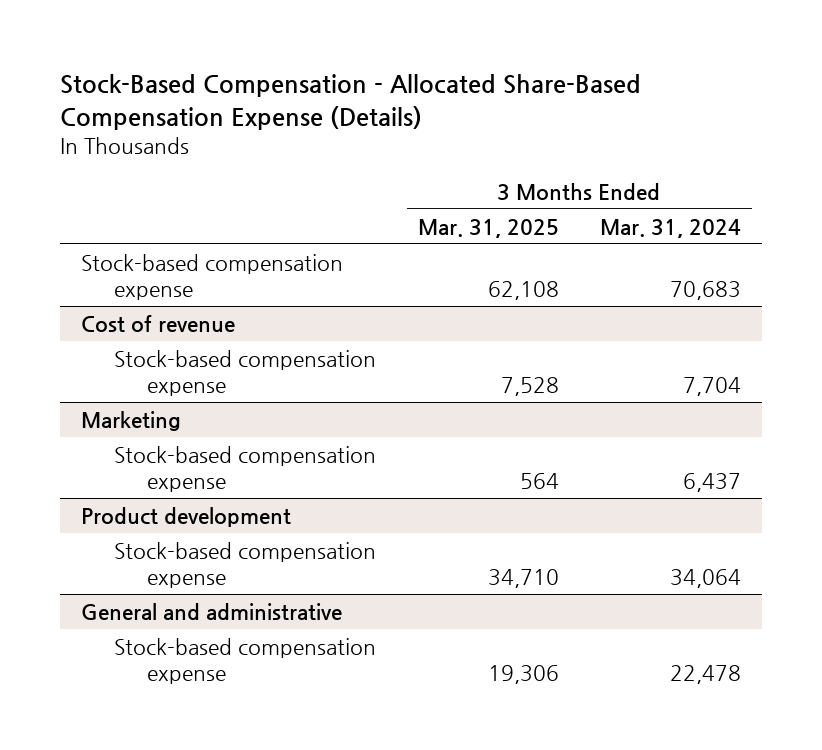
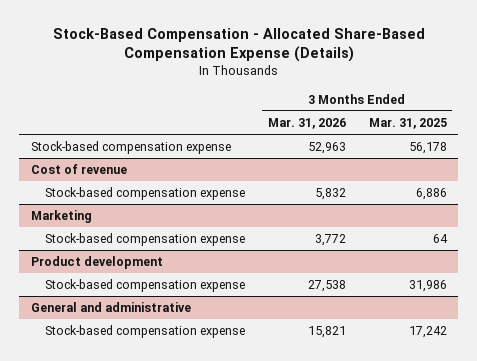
- | 3 Months Ended Mar. 31, 2025 | 3 Months Ended Mar. 31, 2024
+ | 3 Months Ended Mar. 31, 2026 | 3 Months Ended Mar. 31, 2025
- Stock-based compensation expense | 62,108 | 70,683
+ Stock-based compensation expense | 52,963 | 56,178
@ Cost of revenue
- Stock-based compensation expense | 7,528 | 7,704
+ Stock-based compensation expense | 5,832 | 6,886
@ Marketing
- Stock-based compensation expense | 564 | 6,437
+ Stock-based compensation expense | 3,772 | 64
@ Product development
- Stock-based compensation expense | 34,710 | 34,064
+ Stock-based compensation expense | 27,538 | 31,986
@ General and administrative
- Stock-based compensation expense | 19,306 | 22,478
+ Stock-based compensation expense | 15,821 | 17,242

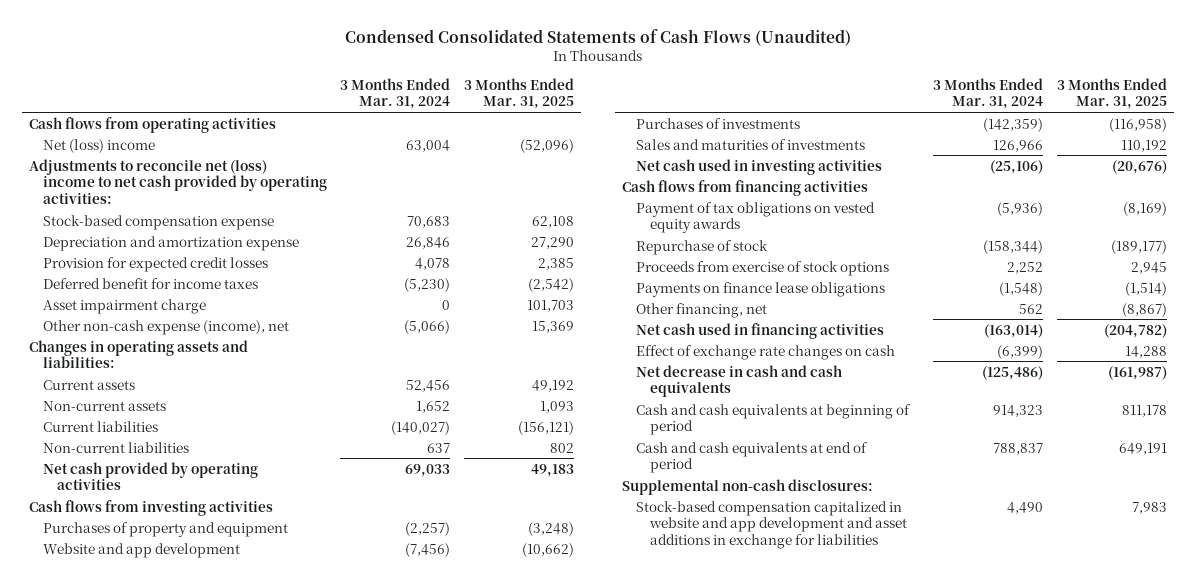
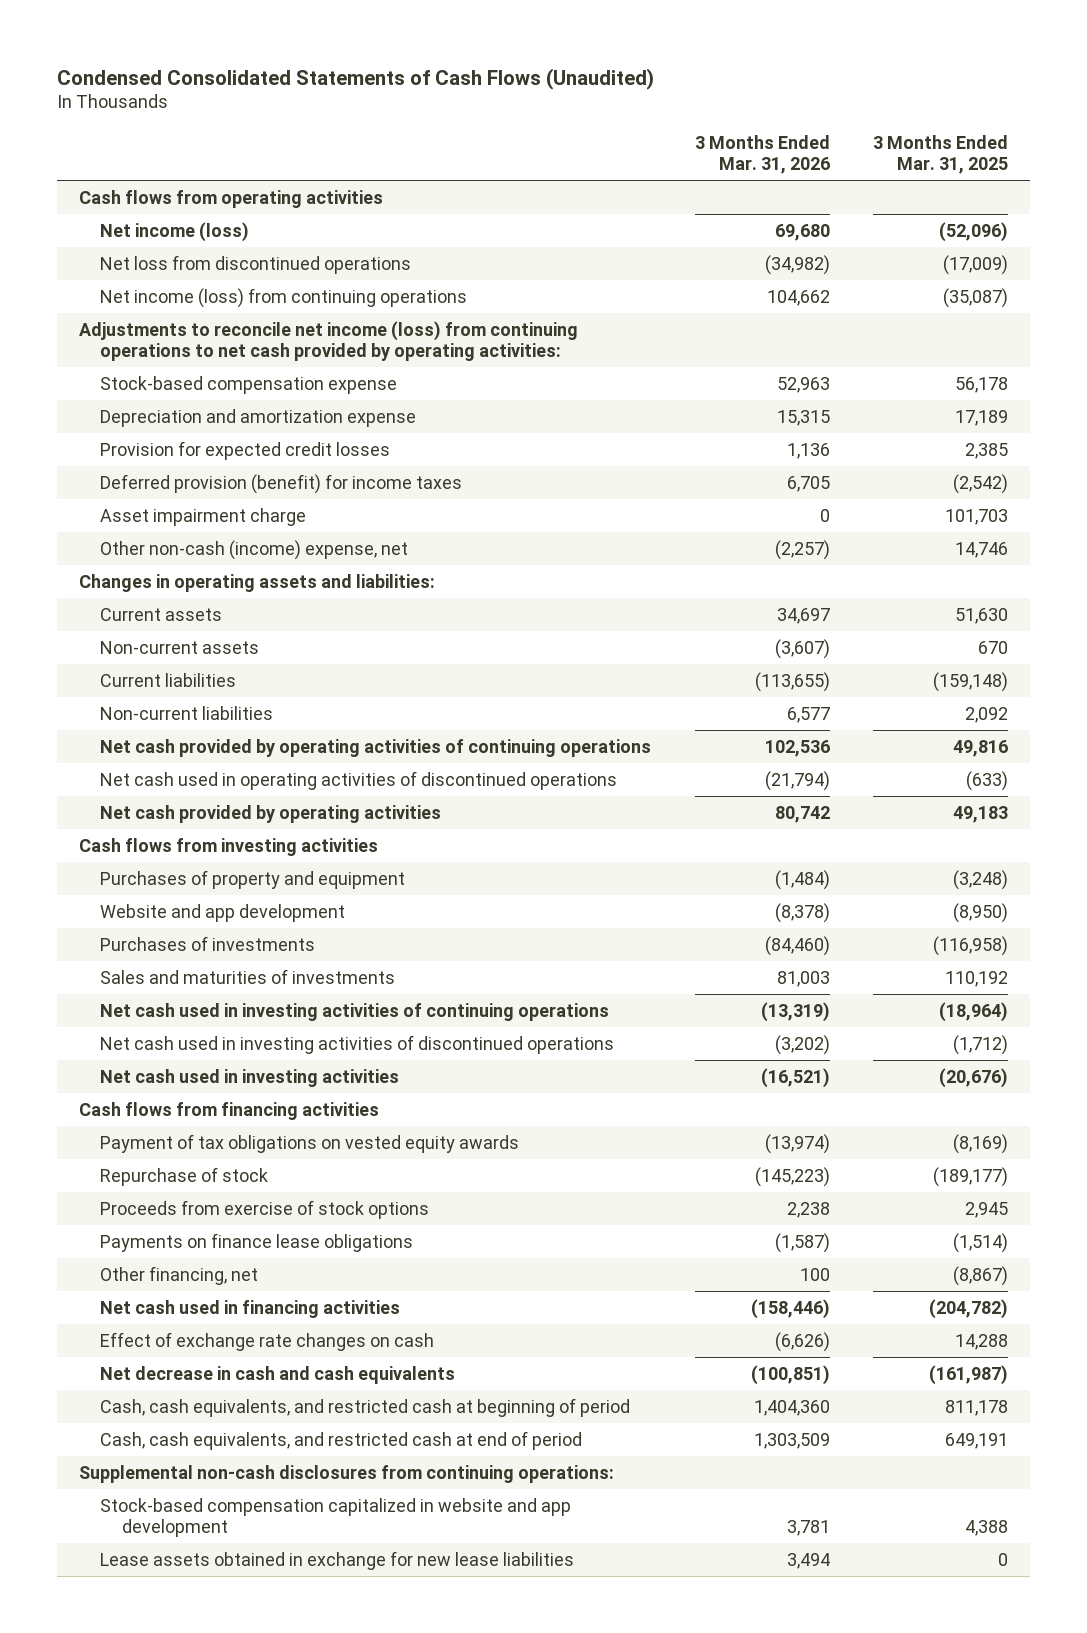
- | 3 Months Ended Mar. 31, 2024 | 3 Months Ended Mar. 31, 2025
+ | 3 Months Ended Mar. 31, 2026 | 3 Months Ended Mar. 31, 2025
- Net (loss) income | 63,004 | (52,096)
- Adjustments to reconcile net (loss) income to net cash provided by operating activities:
- Stock-based compensation expense | 70,683 | 62,108
- Depreciation and amortization expense | 26,846 | 27,290
+ Net income (loss) | 69,680 | (52,096)
+ Net loss from discontinued operations | (34,982) | (17,009)
+ Net income (loss) from continuing operations | 104,662 | (35,087)
+ Adjustments to reconcile net income (loss) from continuing operations to net cash provided by operating activities:
+ Stock-based compensation expense | 52,963 | 56,178
+ Depreciation and amortization expense | 15,315 | 17,189
- Deferred benefit for income taxes | (5,230) | (2,542)
+ Deferred provision (benefit) for income taxes | 6,705 | (2,542)
- Other non-cash expense (income), net | (5,066) | 15,369
+ Other non-cash (income) expense, net | (2,257) | 14,746
- Current assets | 52,456 | 49,192
- Non-current assets | 1,652 | 1,093
- Current liabilities | (140,027) | (156,121)
- Non-current liabilities | 637 | 802
+ Current assets | 34,697 | 51,630
+ Non-current assets | (3,607) | 670
+ Current liabilities | (113,655) | (159,148)
+ Non-current liabilities | 6,577 | 2,092
+ Net cash provided by operating activities of continuing operations | 102,536 | 49,816
+ Net cash used in operating activities of discontinued operations | (21,794) | (633)
- Website and app development | (7,456) | (10,662)
+ Website and app development | (8,378) | (8,950)
+ Net cash used in investing activities of continuing operations | (13,319) | (18,964)
+ Net cash used in investing activities of discontinued operations | (3,202) | (1,712)
- Cash and cash equivalents at beginning of period | 914,323 | 811,178
- Cash and cash equivalents at end of period | 788,837 | 649,191
- Supplemental non-cash disclosures:
- Stock-based compensation capitalized in website and app development and asset additions in exchange for liabilities | 4,490 | 7,983
+ Cash, cash equivalents, and restricted cash at beginning of period | 1,404,360 | 811,178
+ Cash, cash equivalents, and restricted cash at end of period | 1,303,509 | 649,191
+ Supplemental non-cash disclosures from continuing operations:
+ Stock-based compensation capitalized in website and app development | 3,781 | 4,388
+ Lease assets obtained in exchange for new lease liabilities | 3,494 | 0

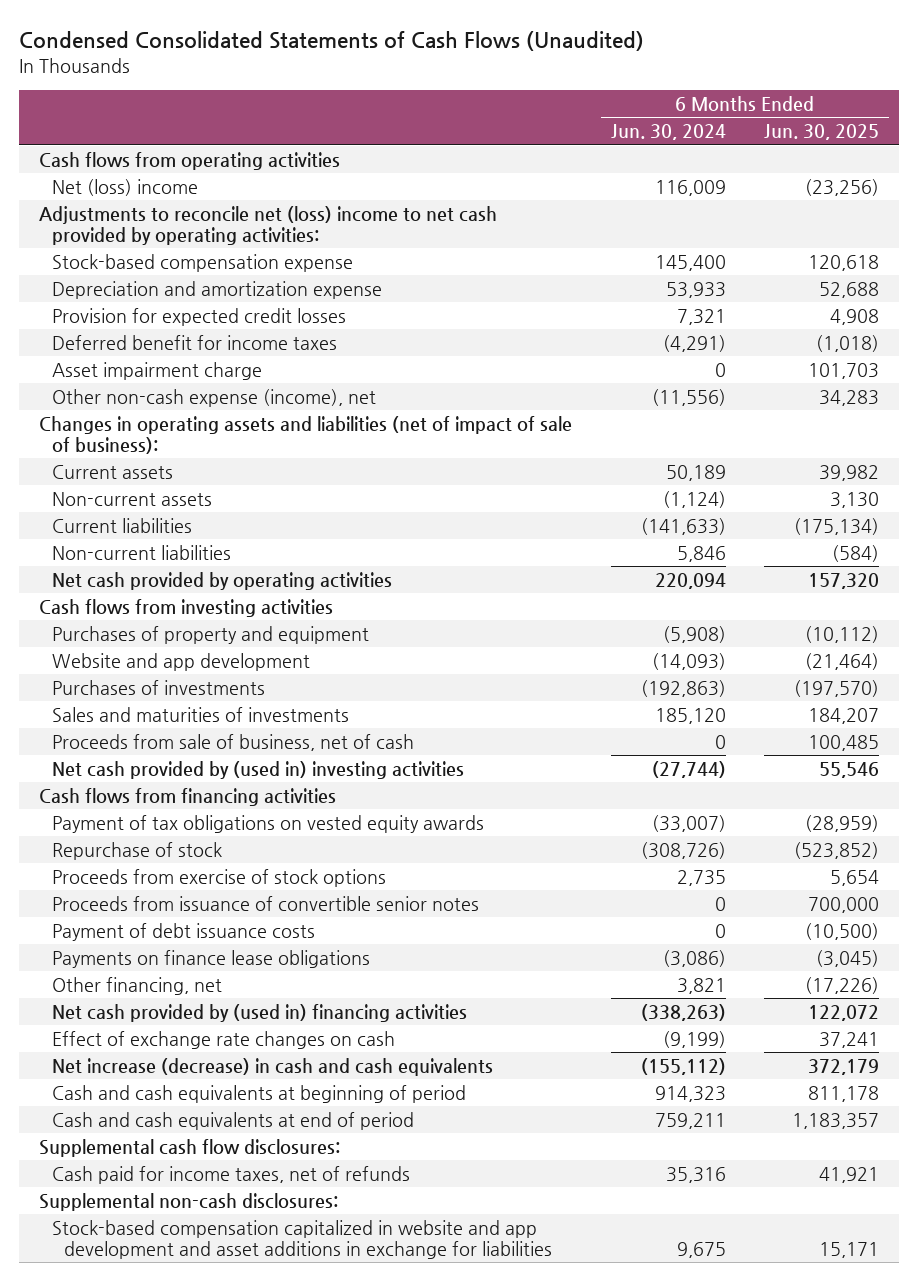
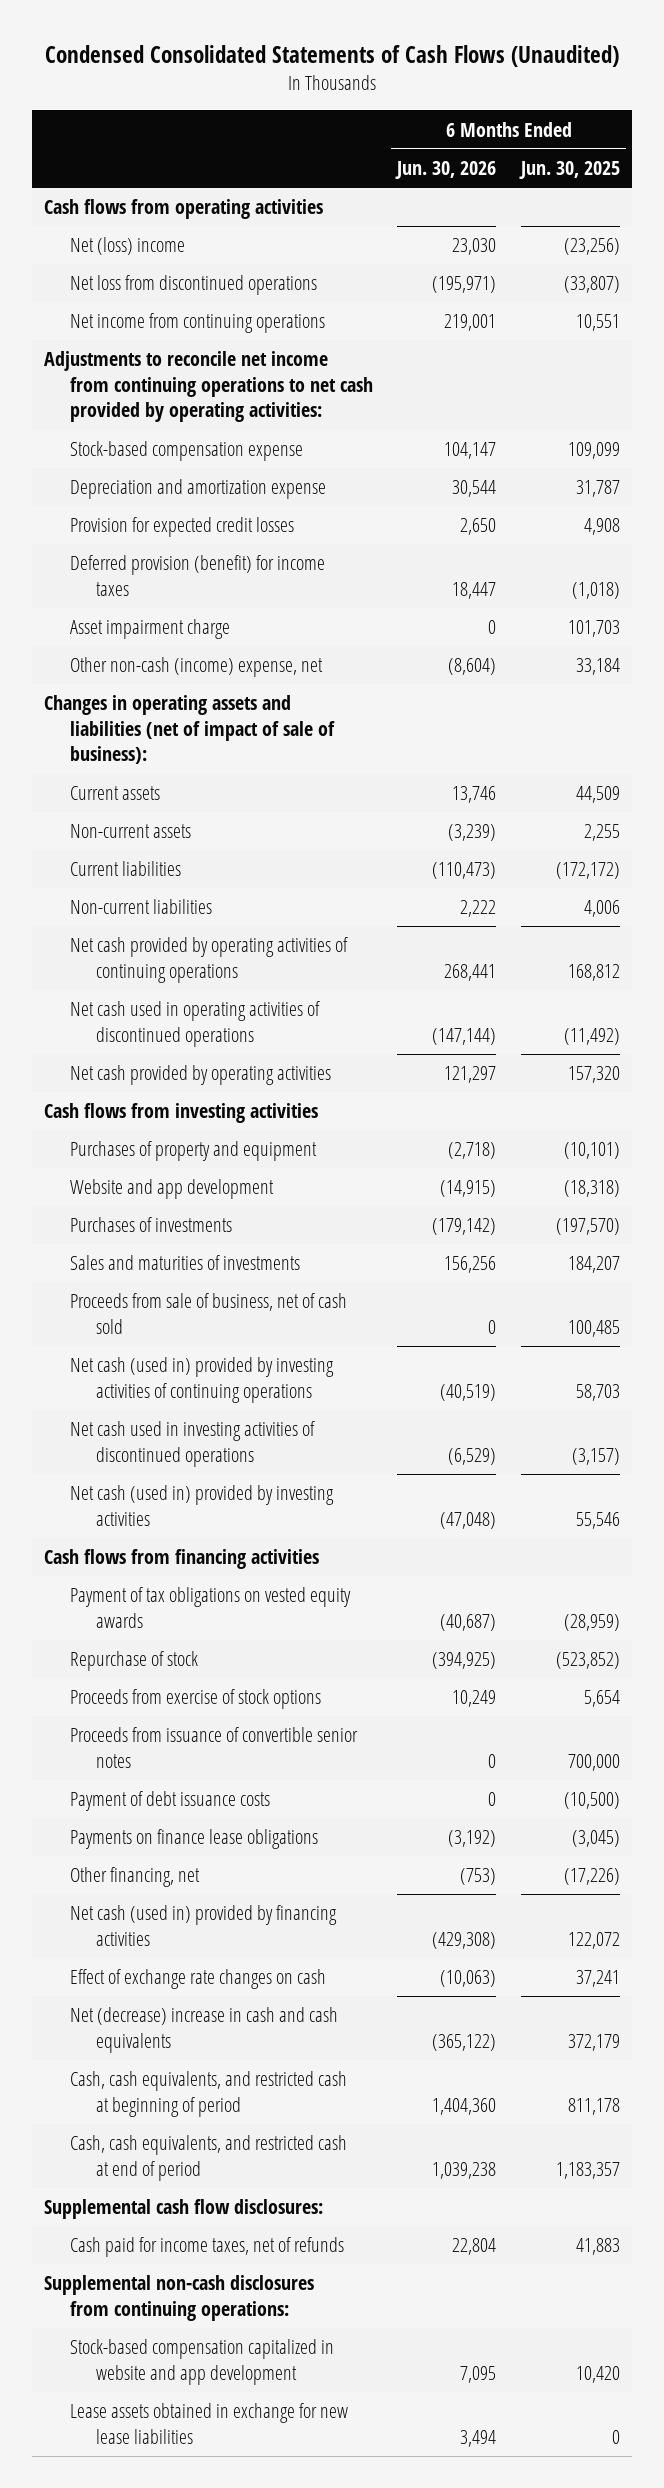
- | 6 Months Ended Jun. 30, 2024 | 6 Months Ended Jun. 30, 2025
+ | 6 Months Ended Jun. 30, 2026 | 6 Months Ended Jun. 30, 2025
- Adjustments to reconcile net (loss) income to net cash provided by operating activities:
- Stock-based compensation expense | 145,400 | 120,618
- Depreciation and amortization expense | 53,933 | 52,688
+ Net loss from discontinued operations | (195,971) | (33,807)
+ Net income from continuing operations | 219,001 | 10,551
+ Adjustments to reconcile net income from continuing operations to net cash provided by operating activities:
+ Stock-based compensation expense | 104,147 | 109,099
+ Depreciation and amortization expense | 30,544 | 31,787
- Deferred benefit for income taxes | (4,291) | (1,018)
+ Deferred provision (benefit) for income taxes | 18,447 | (1,018)
- Other non-cash expense (income), net | (11,556) | 34,283
+ Other non-cash (income) expense, net | (8,604) | 33,184
- Current assets | 50,189 | 39,982
- Non-current assets | (1,124) | 3,130
- Current liabilities | (141,633) | (175,134)
- Non-current liabilities | 5,846 | (584)
+ Current assets | 13,746 | 44,509
+ Non-current assets | (3,239) | 2,255
+ Current liabilities | (110,473) | (172,172)
+ Non-current liabilities | 2,222 | 4,006
+ Net cash provided by operating activities of continuing operations | 268,441 | 168,812
+ Net cash used in operating activities of discontinued operations | (147,144) | (11,492)
- Purchases of property and equipment | (5,908) | (10,112)
- Website and app development | (14,093) | (21,464)
+ Purchases of property and equipment | (2,718) | (10,101)
+ Website and app development | (14,915) | (18,318)
- Proceeds from sale of business, net of cash | 0 | 100,485
- Net cash provided by (used in) investing activities | (27,744) | 55,546
+ Proceeds from sale of business, net of cash sold | 0 | 100,485
+ Net cash (used in) provided by investing activities of continuing operations | (40,519) | 58,703
+ Net cash used in investing activities of discontinued operations | (6,529) | (3,157)
+ Net cash (used in) provided by investing activities | (47,048) | 55,546
- Net cash provided by (used in) financing activities | (338,263) | 122,072
+ Net cash (used in) provided by financing activities | (429,308) | 122,072
- Net increase (decrease) in cash and cash equivalents | (155,112) | 372,179
- Cash and cash equivalents at beginning of period | 914,323 | 811,178
- Cash and cash equivalents at end of period | 759,211 | 1,183,357
+ Net (decrease) increase in cash and cash equivalents | (365,122) | 372,179
+ Cash, cash equivalents, and restricted cash at beginning of period | 1,404,360 | 811,178
+ Cash, cash equivalents, and restricted cash at end of period | 1,039,238 | 1,183,357
- Cash paid for income taxes, net of refunds | 35,316 | 41,921
- Supplemental non-cash disclosures:
- Stock-based compensation capitalized in website and app development and asset additions in exchange for liabilities | 9,675 | 15,171
+ Cash paid for income taxes, net of refunds | 22,804 | 41,883
+ Supplemental non-cash disclosures from continuing operations:
+ Stock-based compensation capitalized in website and app development | 7,095 | 10,420
+ Lease assets obtained in exchange for new lease liabilities | 3,494 | 0

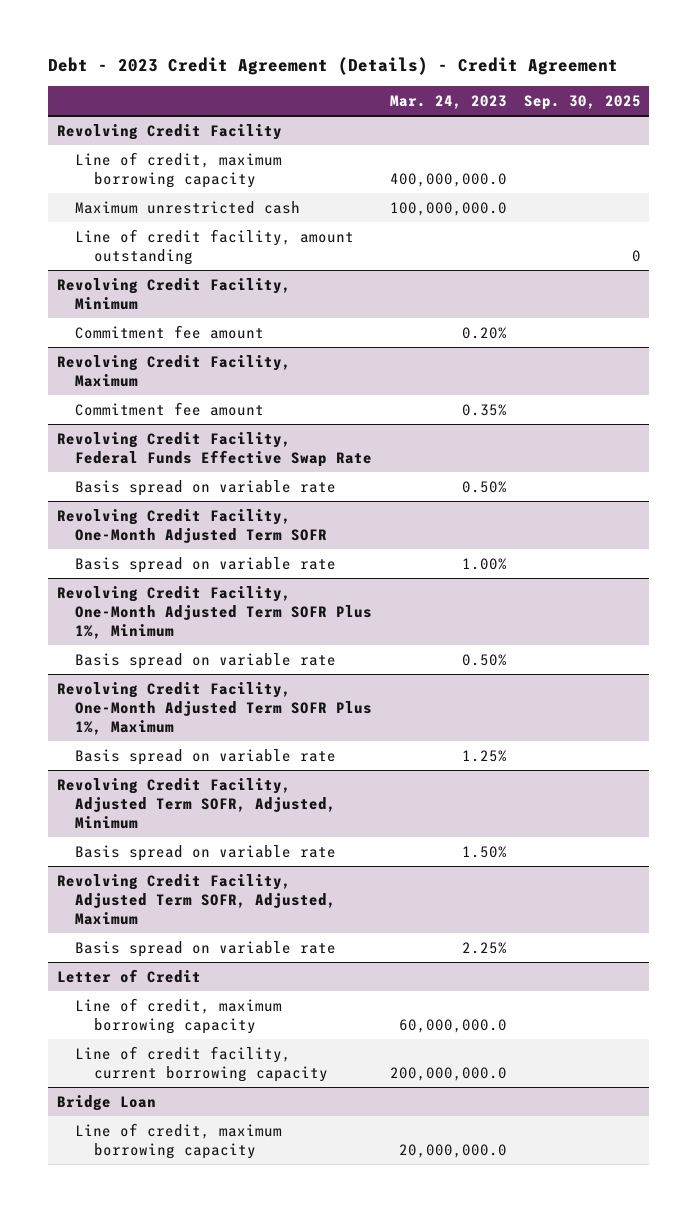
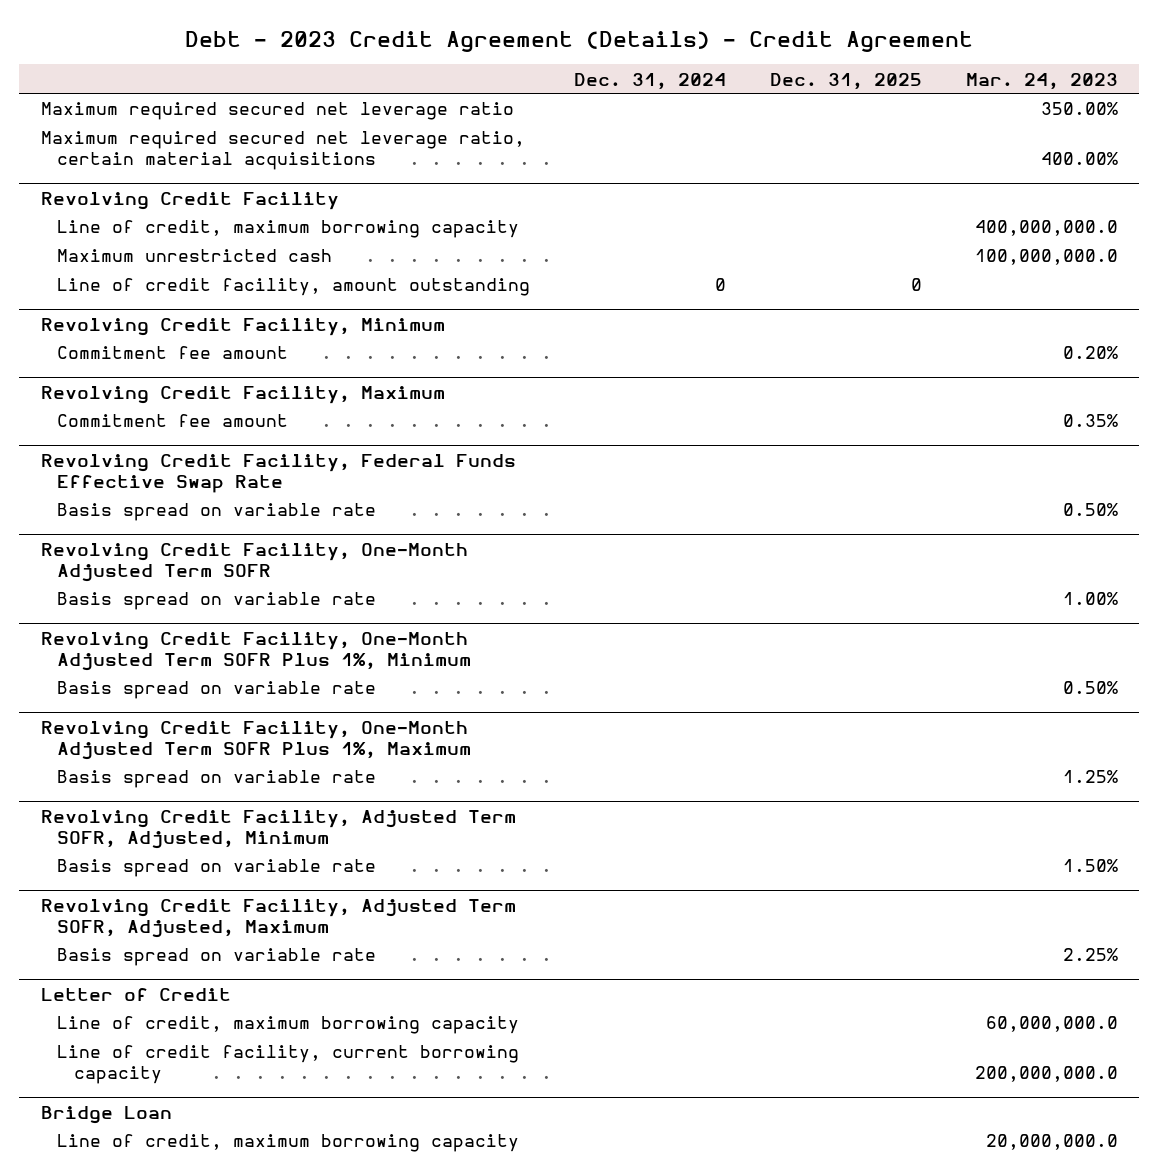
- | Mar. 24, 2023 | Sep. 30, 2025
+ | Dec. 31, 2024 | Dec. 31, 2025 | Mar. 24, 2023
+ Maximum required secured net leverage ratio | | | 350.00%
+ Maximum required secured net leverage ratio, certain material acquisitions | | | 400.00%

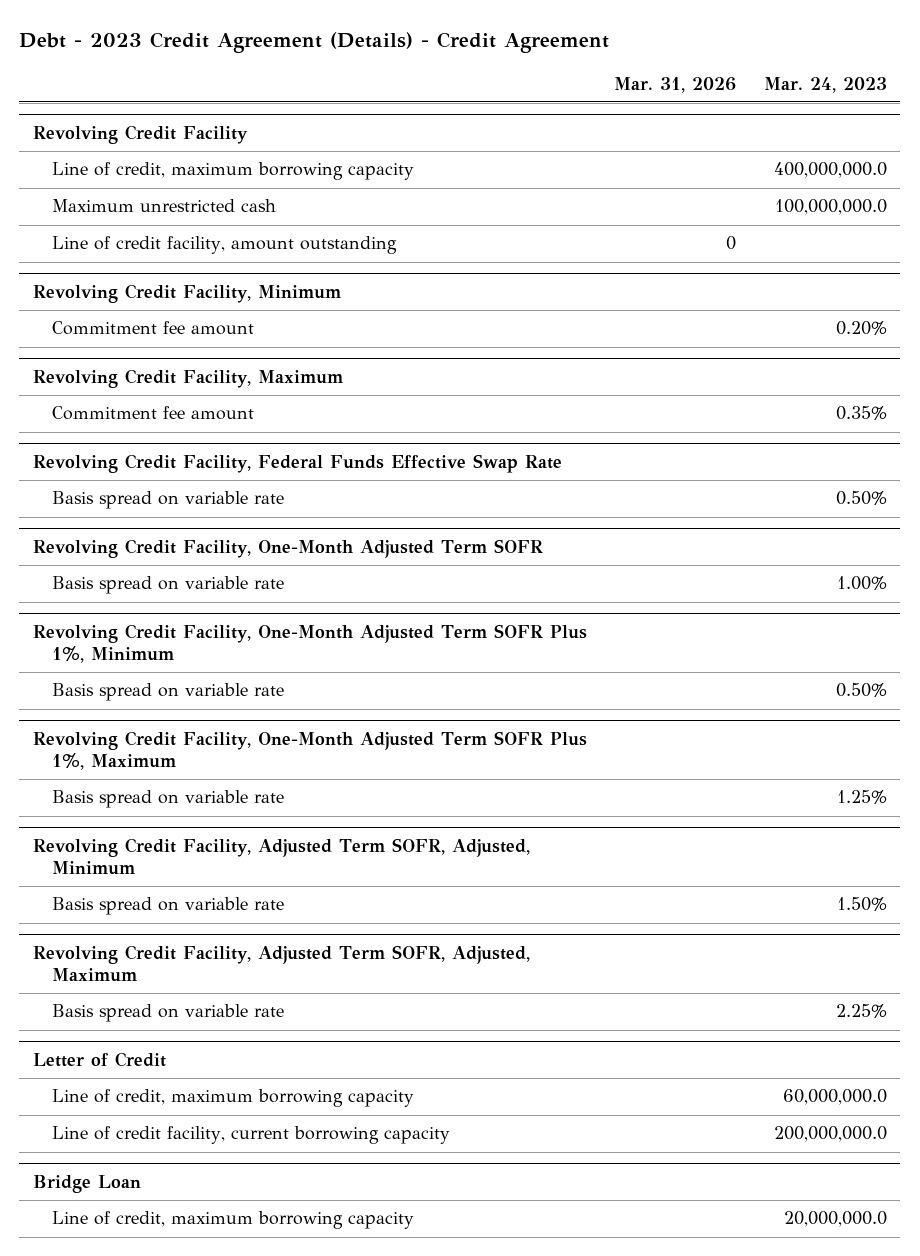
- | Dec. 31, 2024 | Dec. 31, 2025 | Mar. 24, 2023
+ | Mar. 31, 2026 | Mar. 24, 2023
- Maximum required secured net leverage ratio | | | 350.00%
- Maximum required secured net leverage ratio, certain material acquisitions | | | 400.00%

